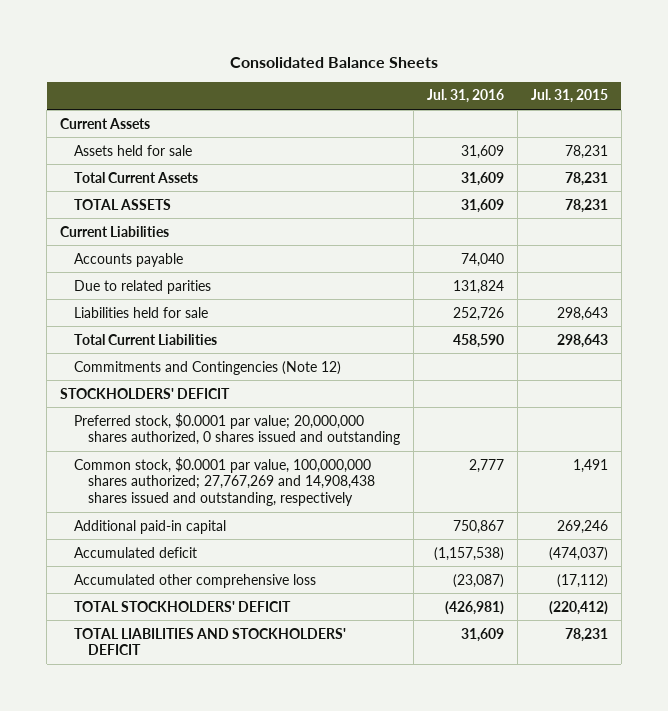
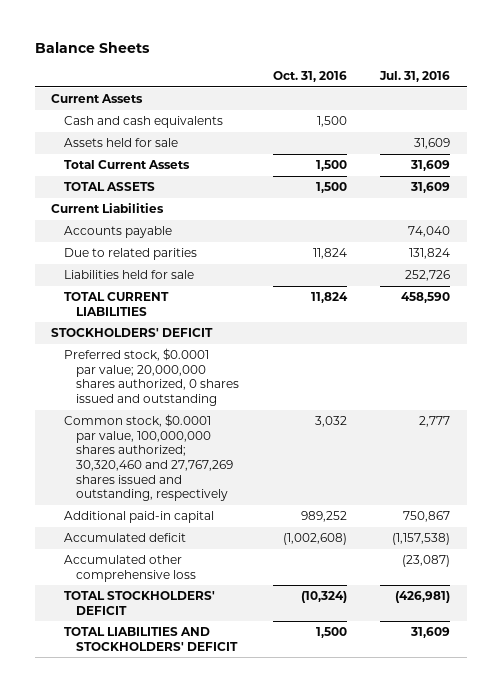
- Consolidated Balance Sheets
+ Balance Sheets
- | Jul. 31, 2016 | Jul. 31, 2015
+ | Oct. 31, 2016 | Jul. 31, 2016
+ Cash and cash equivalents | 1,500 |
- Total Current Liabilities | 458,590 | 298,643
- Commitments and Contingencies (Note 12)
+ TOTAL CURRENT LIABILITIES | 11,824 | 458,590
- Common stock, $0.0001 par value, 100,000,000 shares authorized; 27,767,269 and 14,908,438 shares issued and outstanding, respectively | 2,777 | 1,491
+ Common stock, $0.0001 par value, 100,000,000 shares authorized; 30,320,460 and 27,767,269 shares issued and outstanding, respectively | 3,032 | 2,777

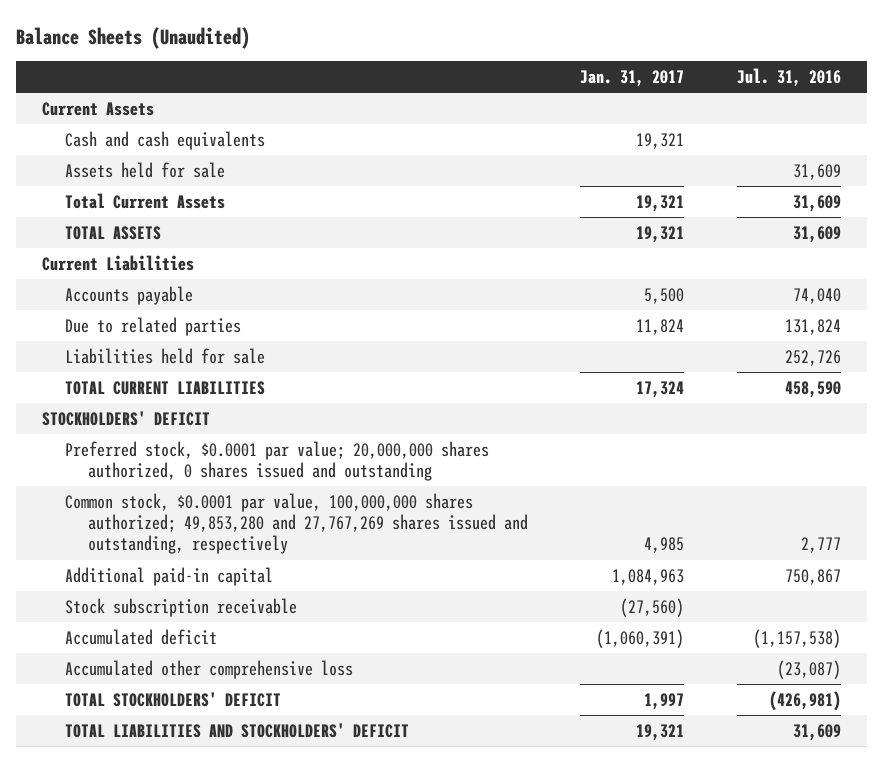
- Balance Sheets
+ Balance Sheets (Unaudited)
- | Oct. 31, 2016 | Jul. 31, 2016
+ | Jan. 31, 2017 | Jul. 31, 2016
- Due to related parities | 11,824 | 131,824
+ Due to related parties | 11,824 | 131,824
- Common stock, $0.0001 par value, 100,000,000 shares authorized; 30,320,460 and 27,767,269 shares issued and outstanding, respectively | 3,032 | 2,777
+ Common stock, $0.0001 par value, 100,000,000 shares authorized; 49,853,280 and 27,767,269 shares issued and outstanding, respectively | 4,985 | 2,777
+ Stock subscription receivable | (27,560) |

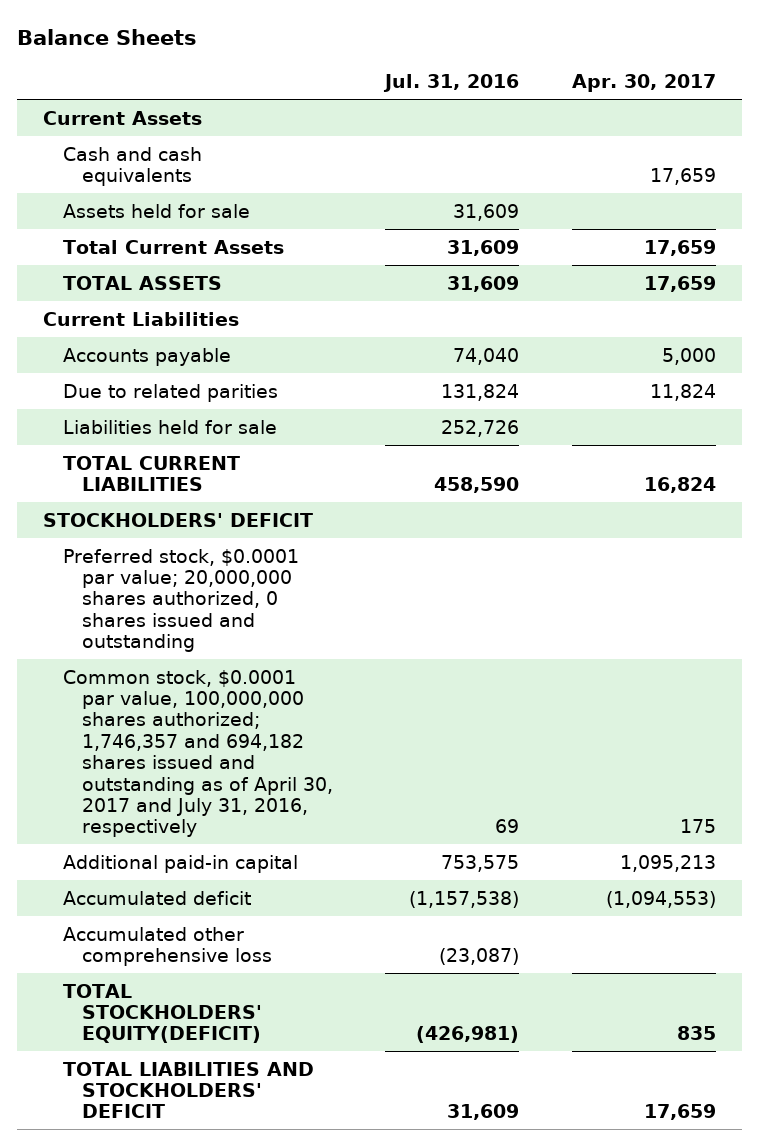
- Balance Sheets (Unaudited)
+ Balance Sheets
- | Jan. 31, 2017 | Jul. 31, 2016
+ | Jul. 31, 2016 | Apr. 30, 2017
- Due to related parties | 11,824 | 131,824
+ Due to related parities | 131,824 | 11,824
- Common stock, $0.0001 par value, 100,000,000 shares authorized; 49,853,280 and 27,767,269 shares issued and outstanding, respectively | 4,985 | 2,777
- Additional paid-in capital | 1,084,963 | 750,867
- Stock subscription receivable | (27,560) |
+ Common stock, $0.0001 par value, 100,000,000 shares authorized; 1,746,357 and 694,182 shares issued and outstanding as of April 30, 2017 and July 31, 2016, respectively | 69 | 175
+ Additional paid-in capital | 753,575 | 1,095,213
- TOTAL STOCKHOLDERS' DEFICIT | 1,997 | (426,981)
+ TOTAL STOCKHOLDERS' EQUITY(DEFICIT) | (426,981) | 835

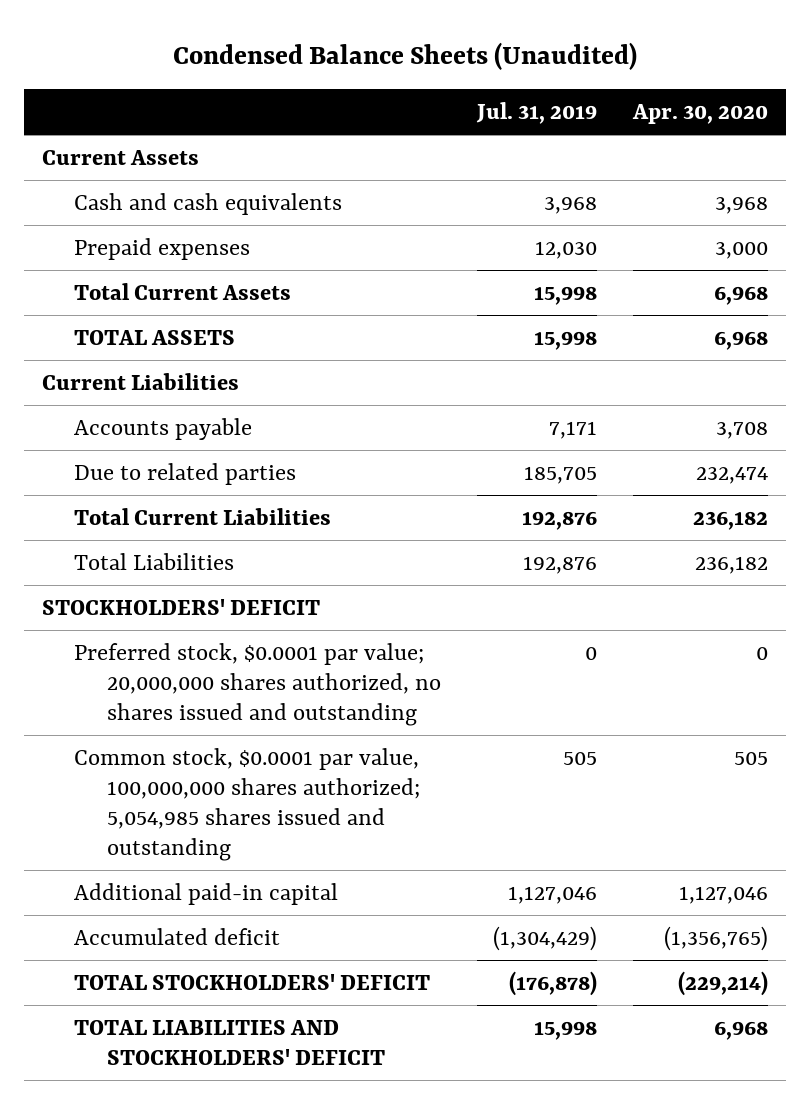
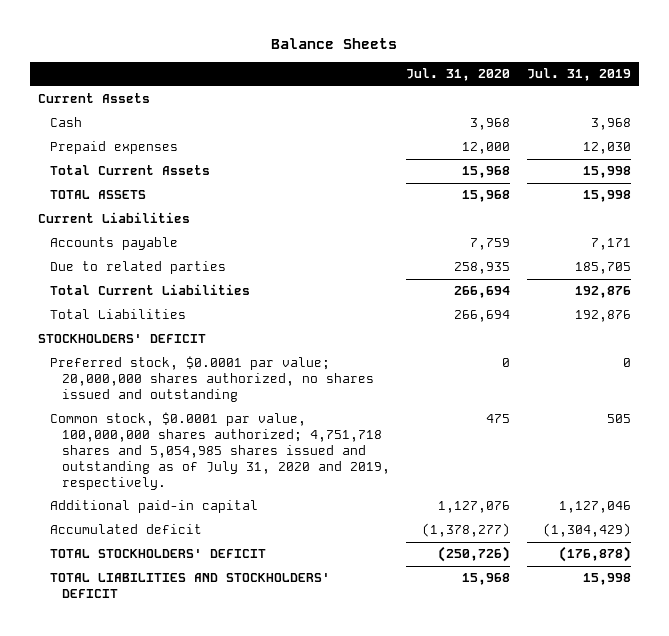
- Condensed Balance Sheets (Unaudited)
+ Balance Sheets
- | Jul. 31, 2019 | Apr. 30, 2020
+ | Jul. 31, 2020 | Jul. 31, 2019
- Cash and cash equivalents | 3,968 | 3,968
+ Cash | 3,968 | 3,968
- Common stock, $0.0001 par value, 100,000,000 shares authorized; 5,054,985 shares issued and outstanding | 505 | 505
+ Common stock, $0.0001 par value, 100,000,000 shares authorized; 4,751,718 shares and 5,054,985 shares issued and outstanding as of July 31, 2020 and 2019, respectively. | 475 | 505

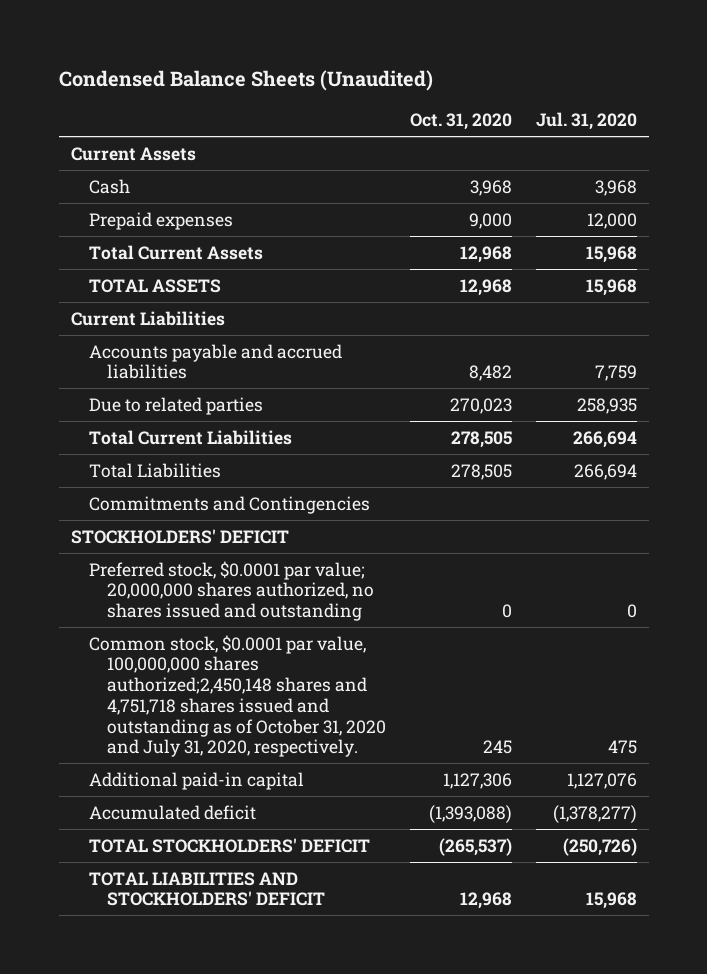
- Balance Sheets
+ Condensed Balance Sheets (Unaudited)
- | Jul. 31, 2020 | Jul. 31, 2019
+ | Oct. 31, 2020 | Jul. 31, 2020
- Accounts payable | 7,759 | 7,171
+ Accounts payable and accrued liabilities | 8,482 | 7,759
+ Commitments and Contingencies
- Common stock, $0.0001 par value, 100,000,000 shares authorized; 4,751,718 shares and 5,054,985 shares issued and outstanding as of July 31, 2020 and 2019, respectively. | 475 | 505
+ Common stock, $0.0001 par value, 100,000,000 shares authorized;2,450,148 shares and 4,751,718 shares issued and outstanding as of October 31, 2020 and July 31, 2020, respectively. | 245 | 475

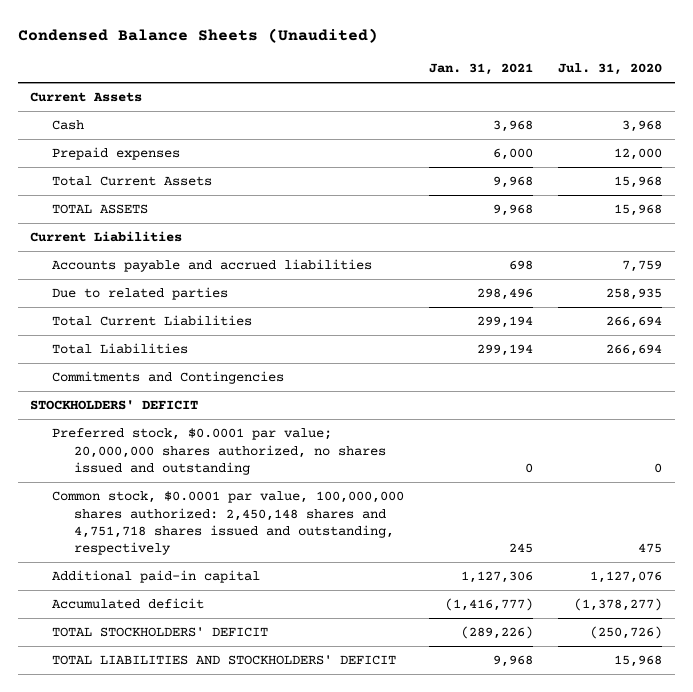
- | Oct. 31, 2020 | Jul. 31, 2020
+ | Jan. 31, 2021 | Jul. 31, 2020
- Common stock, $0.0001 par value, 100,000,000 shares authorized;2,450,148 shares and 4,751,718 shares issued and outstanding as of October 31, 2020 and July 31, 2020, respectively. | 245 | 475
+ Common stock, $0.0001 par value, 100,000,000 shares authorized: 2,450,148 shares and 4,751,718 shares issued and outstanding, respectively | 245 | 475

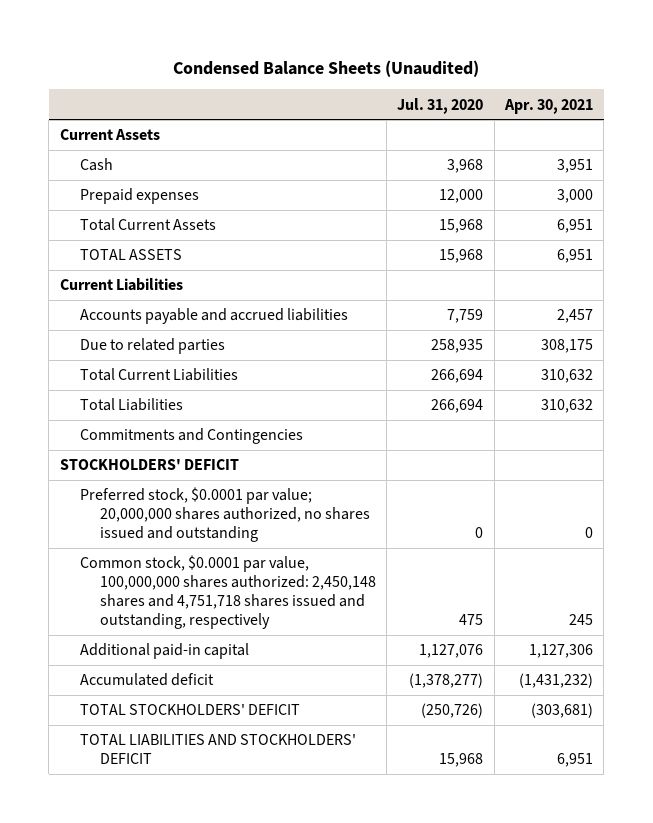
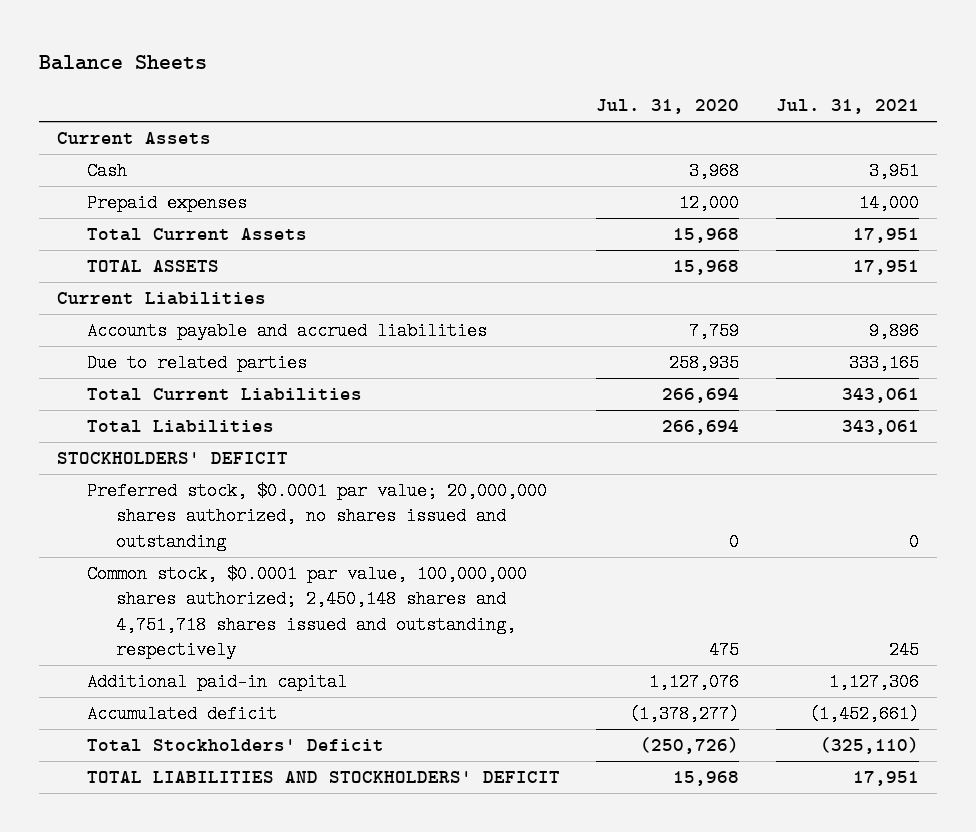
- Condensed Balance Sheets (Unaudited)
+ Balance Sheets
- | Jul. 31, 2020 | Apr. 30, 2021
+ | Jul. 31, 2020 | Jul. 31, 2021
- Commitments and Contingencies
- Common stock, $0.0001 par value, 100,000,000 shares authorized: 2,450,148 shares and 4,751,718 shares issued and outstanding, respectively | 475 | 245
+ Common stock, $0.0001 par value, 100,000,000 shares authorized; 2,450,148 shares and 4,751,718 shares issued and outstanding, respectively | 475 | 245
- TOTAL STOCKHOLDERS' DEFICIT | (250,726) | (303,681)
+ Total Stockholders' Deficit | (250,726) | (325,110)

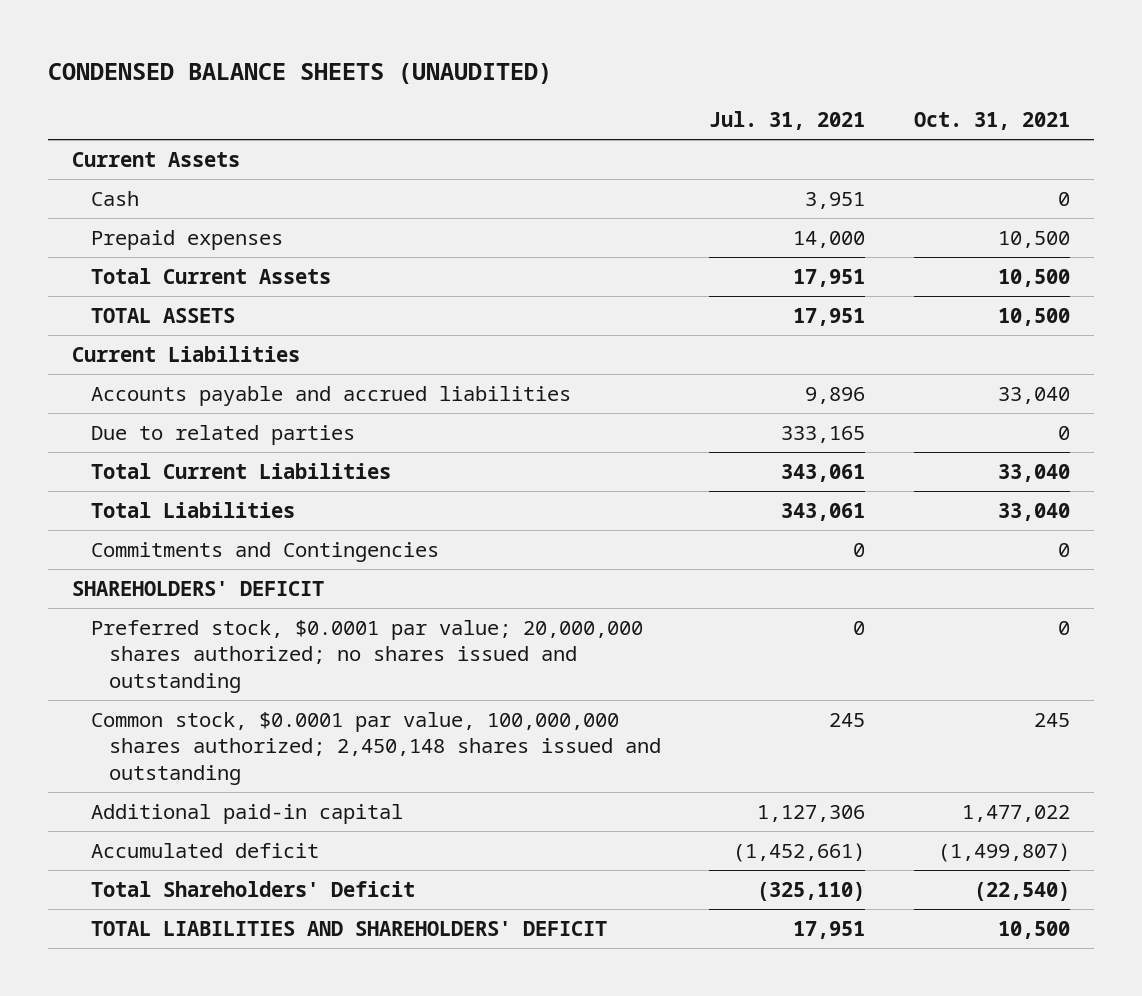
- Balance Sheets
+ CONDENSED BALANCE SHEETS (UNAUDITED)
- | Jul. 31, 2020 | Jul. 31, 2021
+ | Jul. 31, 2021 | Oct. 31, 2021
- STOCKHOLDERS' DEFICIT
- Preferred stock, $0.0001 par value; 20,000,000 shares authorized, no shares issued and outstanding | 0 | 0
- Common stock, $0.0001 par value, 100,000,000 shares authorized; 2,450,148 shares and 4,751,718 shares issued and outstanding, respectively | 475 | 245
+ Commitments and Contingencies | 0 | 0
+ SHAREHOLDERS' DEFICIT
+ Preferred stock, $0.0001 par value; 20,000,000 shares authorized; no shares issued and outstanding | 0 | 0
+ Common stock, $0.0001 par value, 100,000,000 shares authorized; 2,450,148 shares issued and outstanding | 245 | 245
- Total Stockholders' Deficit | (250,726) | (325,110)
- TOTAL LIABILITIES AND STOCKHOLDERS' DEFICIT | 15,968 | 17,951
+ Total Shareholders' Deficit | (325,110) | (22,540)
+ TOTAL LIABILITIES AND SHAREHOLDERS' DEFICIT | 17,951 | 10,500

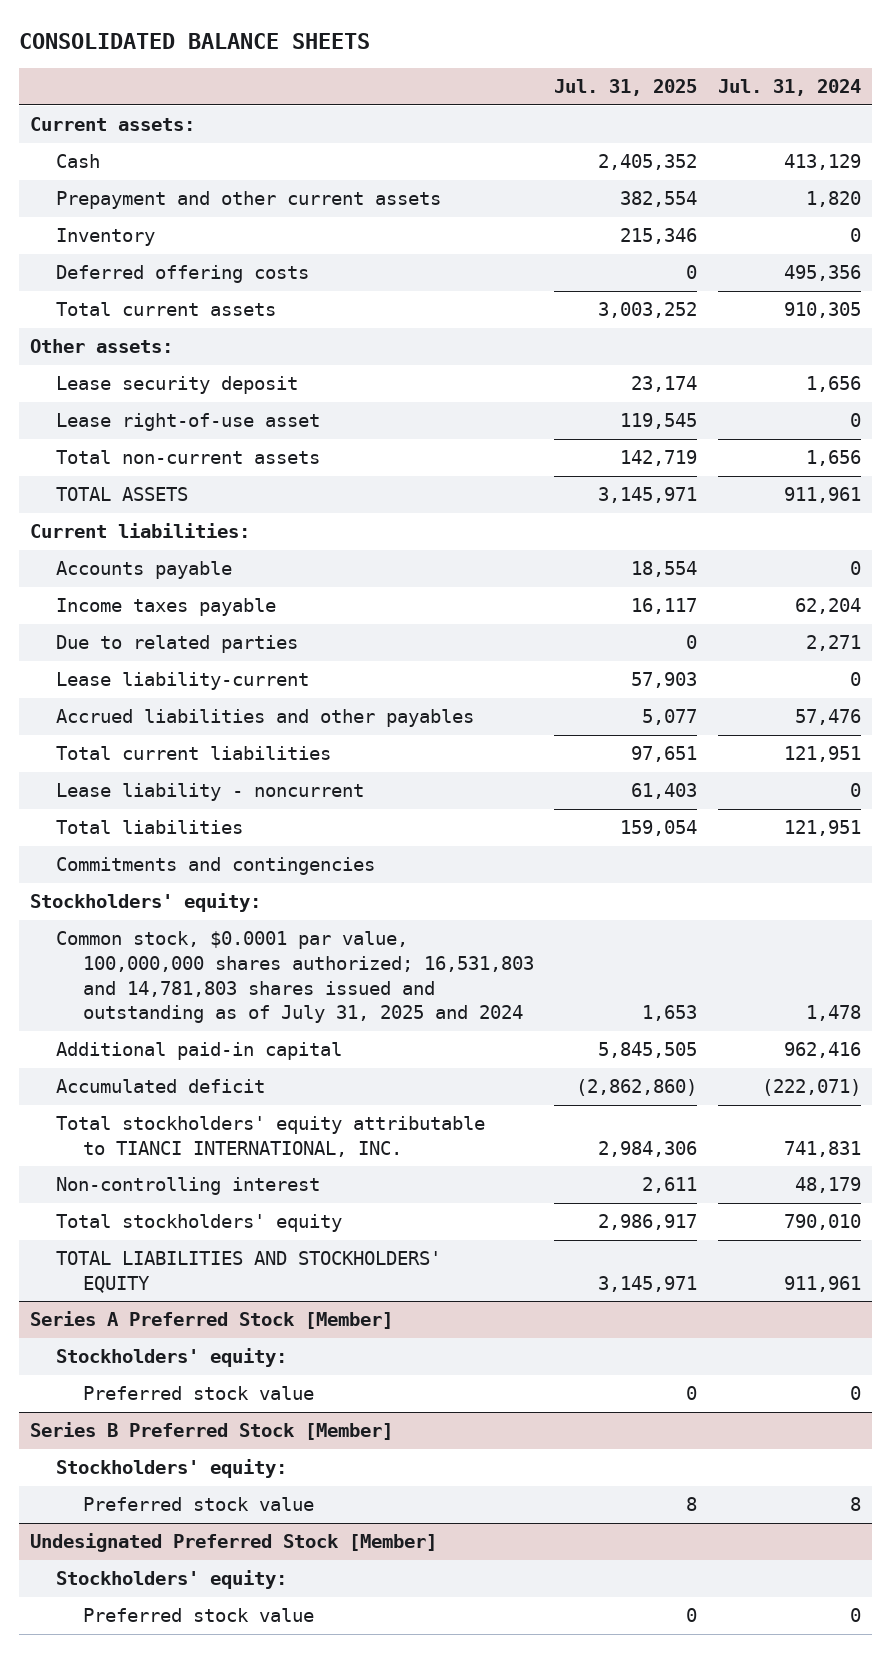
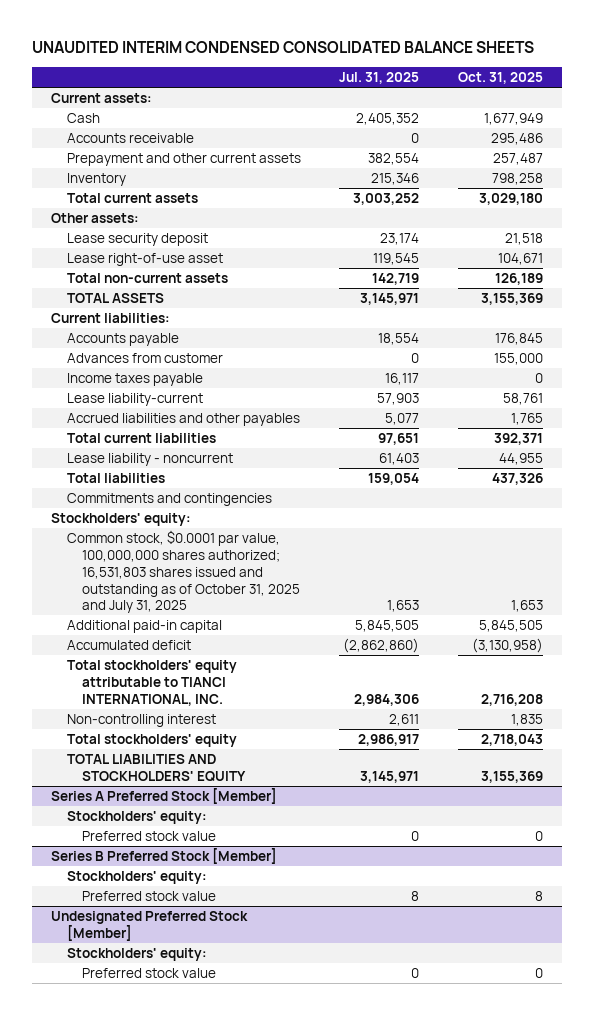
- CONSOLIDATED BALANCE SHEETS
+ UNAUDITED INTERIM CONDENSED CONSOLIDATED BALANCE SHEETS
- | Jul. 31, 2025 | Jul. 31, 2024
+ | Jul. 31, 2025 | Oct. 31, 2025
+ Accounts receivable | 0 | 295,486
- Deferred offering costs | 0 | 495,356
+ Advances from customer | 0 | 155,000
- Due to related parties | 0 | 2,271
- Common stock, $0.0001 par value, 100,000,000 shares authorized; 16,531,803 and 14,781,803 shares issued and outstanding as of July 31, 2025 and 2024 | 1,653 | 1,478
+ Common stock, $0.0001 par value, 100,000,000 shares authorized; 16,531,803 shares issued and outstanding as of October 31, 2025 and July 31, 2025 | 1,653 | 1,653

